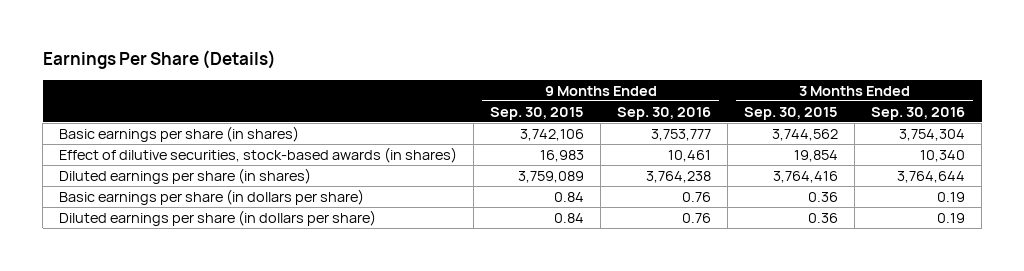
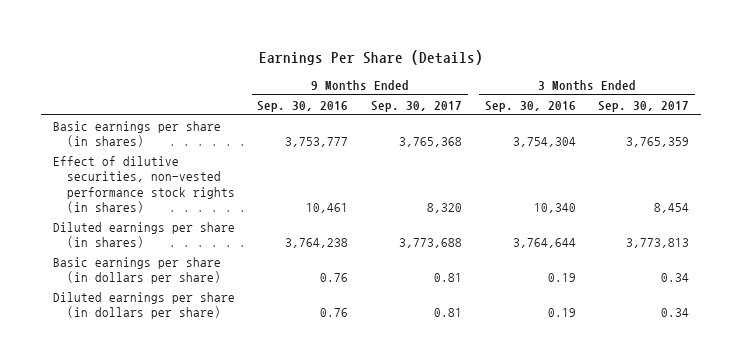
- | 9 Months Ended Sep. 30, 2015 | 9 Months Ended Sep. 30, 2016 | 3 Months Ended Sep. 30, 2015 | 3 Months Ended Sep. 30, 2016
+ | 9 Months Ended Sep. 30, 2016 | 9 Months Ended Sep. 30, 2017 | 3 Months Ended Sep. 30, 2016 | 3 Months Ended Sep. 30, 2017
- Effect of dilutive securities, stock-based awards (in shares) | 16,983 | 10,461 | 19,854 | 10,340
+ Effect of dilutive securities, non-vested performance stock rights (in shares) | 10,461 | 8,320 | 10,340 | 8,454

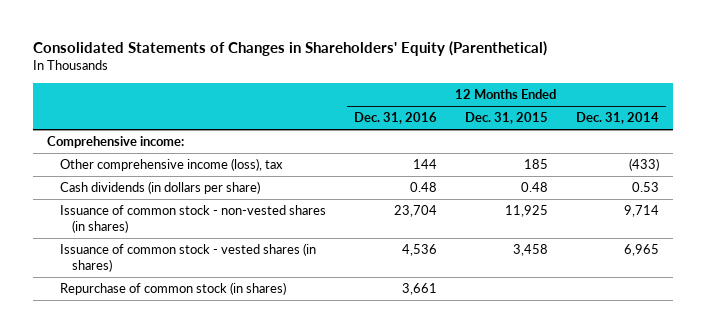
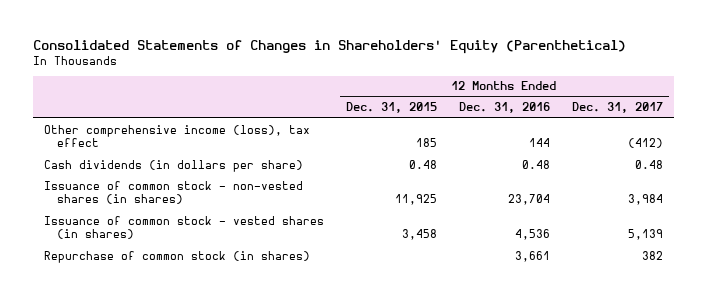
- | 12 Months Ended Dec. 31, 2016 | 12 Months Ended Dec. 31, 2015 | 12 Months Ended Dec. 31, 2014
+ | 12 Months Ended Dec. 31, 2015 | 12 Months Ended Dec. 31, 2016 | 12 Months Ended Dec. 31, 2017
- Comprehensive income:
- Other comprehensive income (loss), tax | 144 | 185 | (433)
+ Other comprehensive income (loss), tax effect | 185 | 144 | (412)

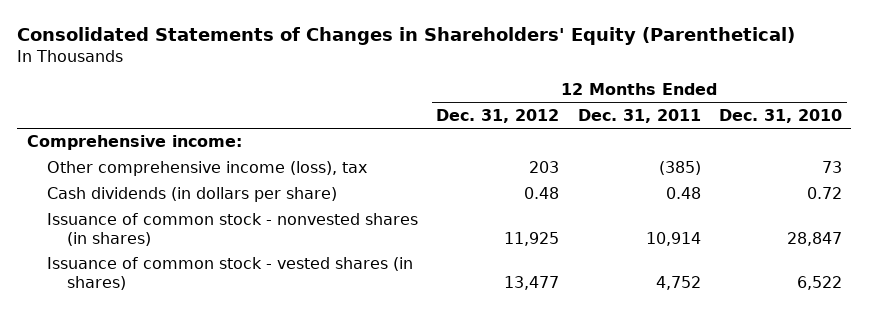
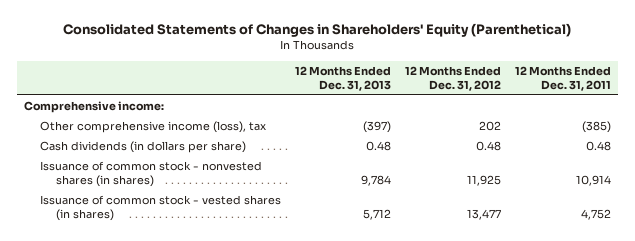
- | 12 Months Ended Dec. 31, 2012 | 12 Months Ended Dec. 31, 2011 | 12 Months Ended Dec. 31, 2010
+ | 12 Months Ended Dec. 31, 2013 | 12 Months Ended Dec. 31, 2012 | 12 Months Ended Dec. 31, 2011
- Other comprehensive income (loss), tax | 203 | (385) | 73
+ Other comprehensive income (loss), tax | (397) | 202 | (385)

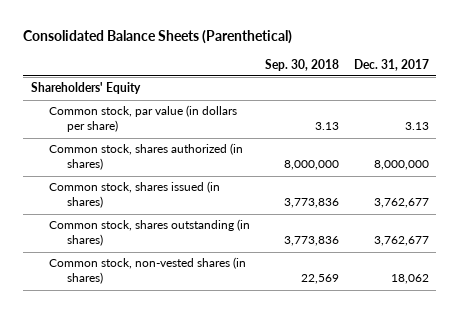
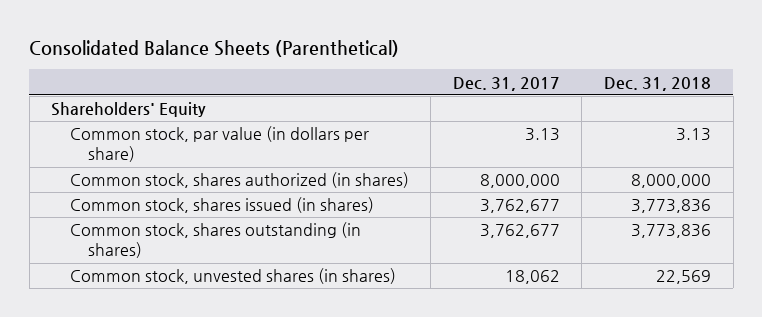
- | Sep. 30, 2018 | Dec. 31, 2017
+ | Dec. 31, 2017 | Dec. 31, 2018
- Common stock, non-vested shares (in shares) | 22,569 | 18,062
+ Common stock, unvested shares (in shares) | 18,062 | 22,569

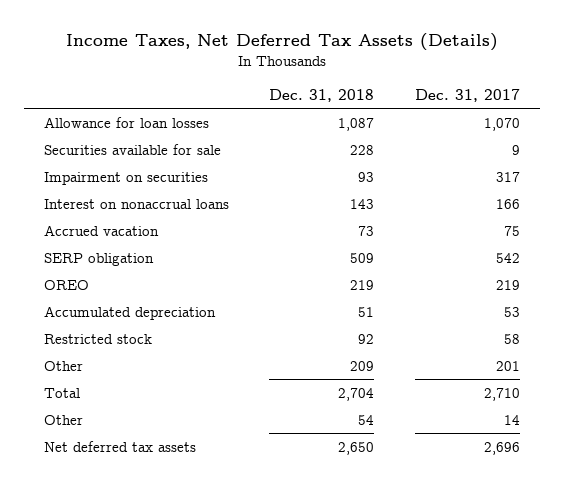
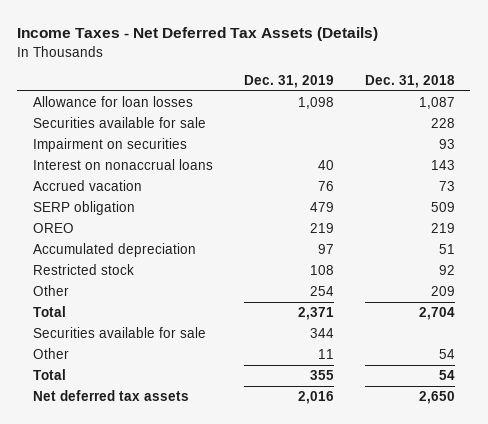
- Income Taxes, Net Deferred Tax Assets (Details)
+ Income Taxes - Net Deferred Tax Assets (Details)
- | Dec. 31, 2018 | Dec. 31, 2017
+ | Dec. 31, 2019 | Dec. 31, 2018
+ Securities available for sale | 344 |
+ Total | 355 | 54

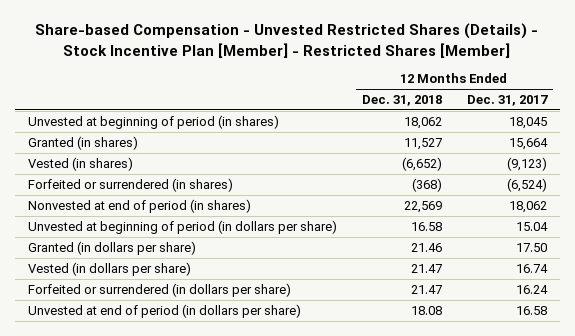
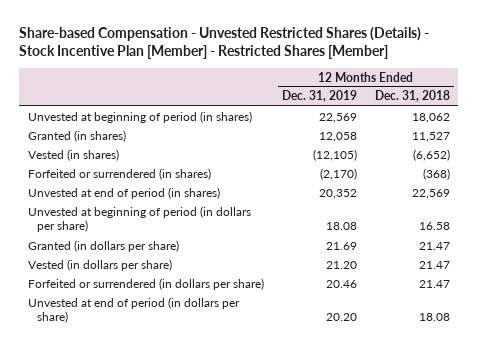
- | 12 Months Ended Dec. 31, 2018 | 12 Months Ended Dec. 31, 2017
+ | 12 Months Ended Dec. 31, 2019 | 12 Months Ended Dec. 31, 2018
- Nonvested at end of period (in shares) | 22,569 | 18,062
+ Unvested at end of period (in shares) | 20,352 | 22,569
- Granted (in dollars per share) | 21.46 | 17.50
+ Granted (in dollars per share) | 21.69 | 21.47

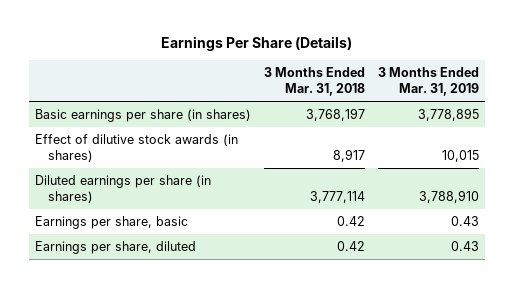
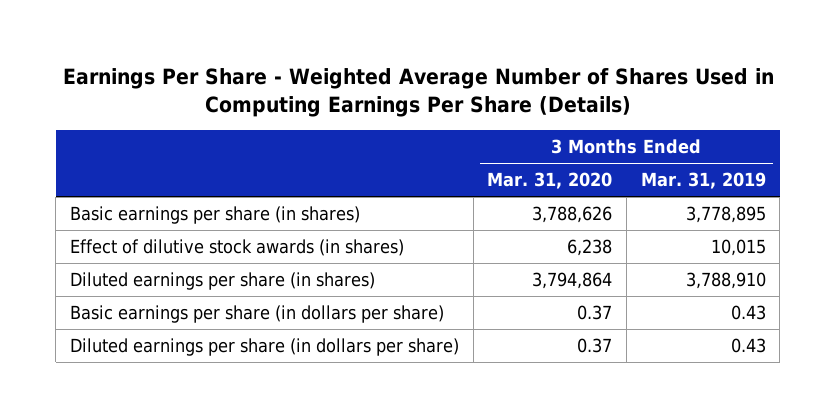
- Earnings Per Share (Details)
+ Earnings Per Share - Weighted Average Number of Shares Used in Computing Earnings Per Share (Details)
- | 3 Months Ended Mar. 31, 2018 | 3 Months Ended Mar. 31, 2019
+ | 3 Months Ended Mar. 31, 2020 | 3 Months Ended Mar. 31, 2019
- Earnings per share, basic | 0.42 | 0.43
- Earnings per share, diluted | 0.42 | 0.43
+ Basic earnings per share (in dollars per share) | 0.37 | 0.43
+ Diluted earnings per share (in dollars per share) | 0.37 | 0.43

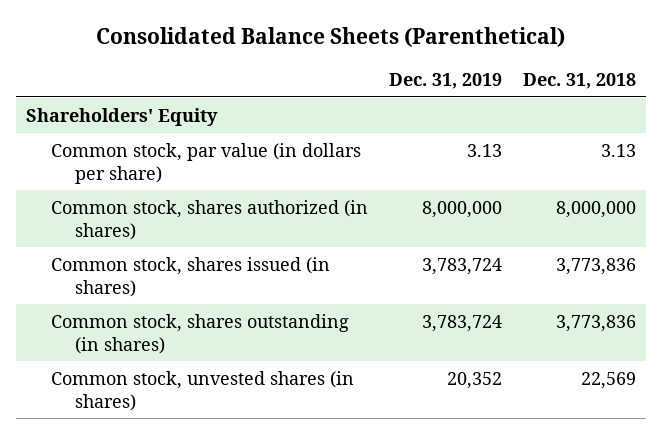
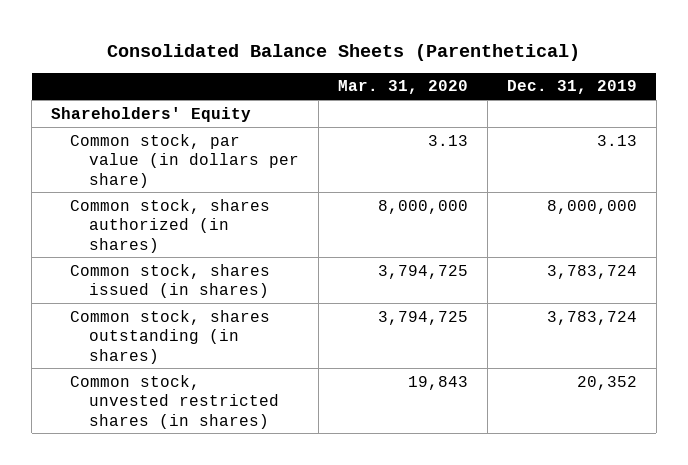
- | Dec. 31, 2019 | Dec. 31, 2018
+ | Mar. 31, 2020 | Dec. 31, 2019
- Common stock, unvested shares (in shares) | 20,352 | 22,569
+ Common stock, unvested restricted shares (in shares) | 19,843 | 20,352

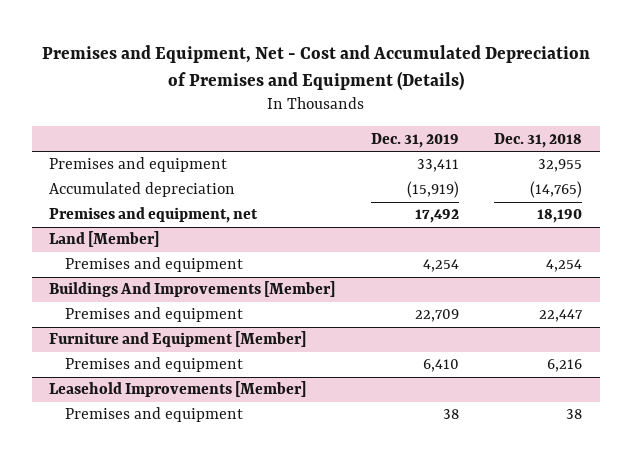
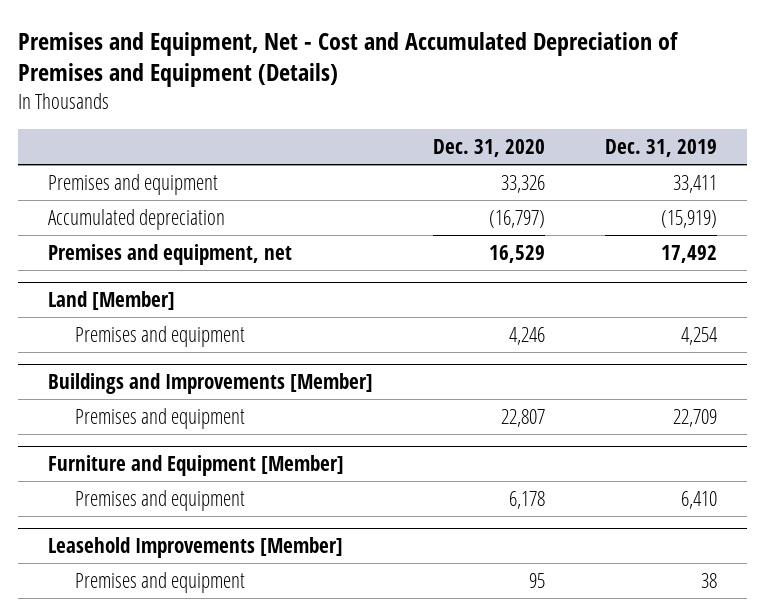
- | Dec. 31, 2019 | Dec. 31, 2018
+ | Dec. 31, 2020 | Dec. 31, 2019
- Buildings And Improvements [Member]
+ Buildings and Improvements [Member]

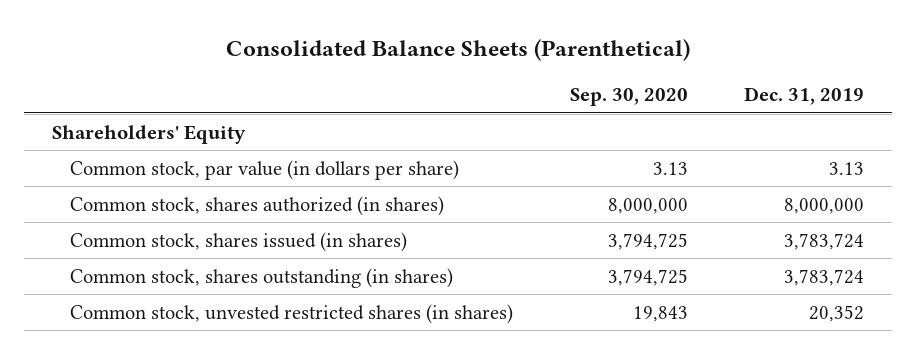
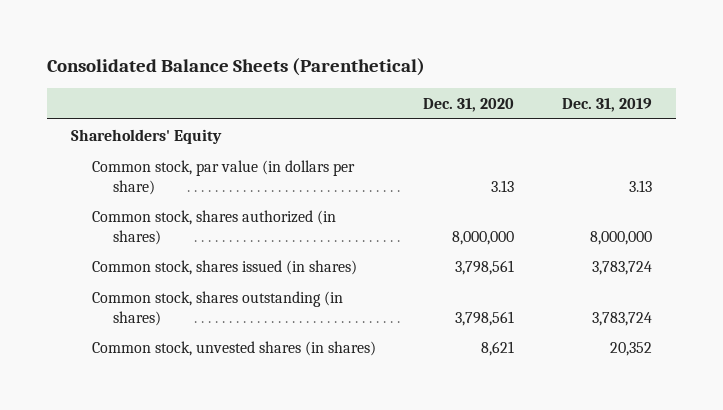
- | Sep. 30, 2020 | Dec. 31, 2019
+ | Dec. 31, 2020 | Dec. 31, 2019
- Common stock, unvested restricted shares (in shares) | 19,843 | 20,352
+ Common stock, unvested shares (in shares) | 8,621 | 20,352

